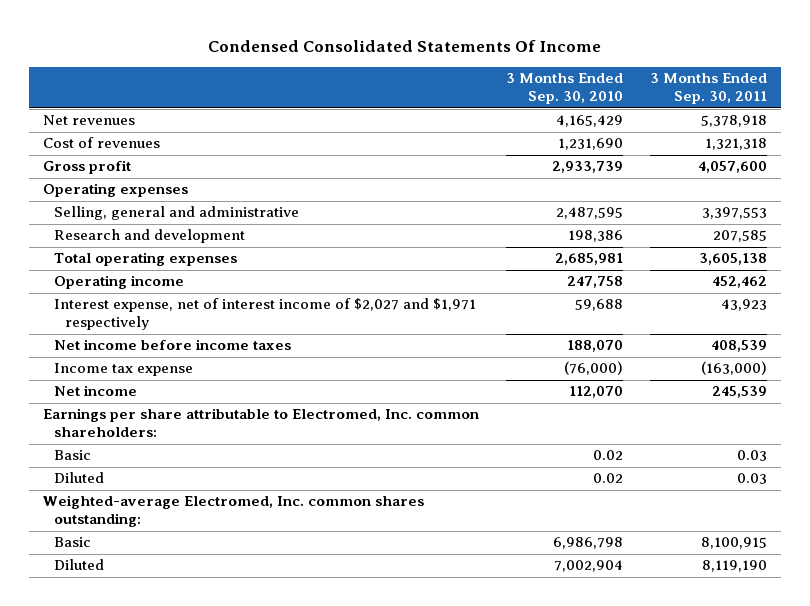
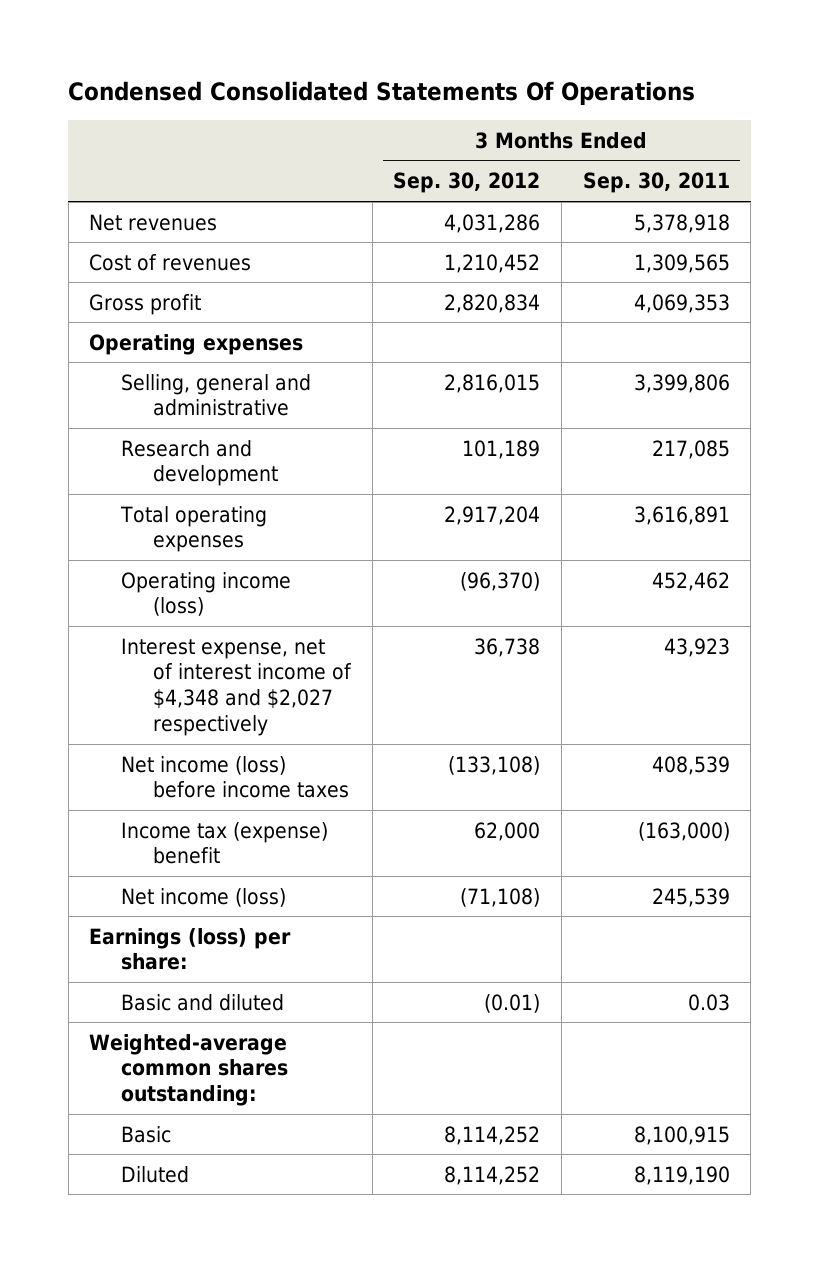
- Condensed Consolidated Statements Of Income
+ Condensed Consolidated Statements Of Operations
- | 3 Months Ended Sep. 30, 2010 | 3 Months Ended Sep. 30, 2011
+ | 3 Months Ended Sep. 30, 2012 | 3 Months Ended Sep. 30, 2011
- Cost of revenues | 1,231,690 | 1,321,318
- Gross profit | 2,933,739 | 4,057,600
+ Cost of revenues | 1,210,452 | 1,309,565
+ Gross profit | 2,820,834 | 4,069,353
- Selling, general and administrative | 2,487,595 | 3,397,553
- Research and development | 198,386 | 207,585
- Total operating expenses | 2,685,981 | 3,605,138
- Operating income | 247,758 | 452,462
- Interest expense, net of interest income of $2,027 and $1,971 respectively | 59,688 | 43,923
- Net income before income taxes | 188,070 | 408,539
- Income tax expense | (76,000) | (163,000)
- Net income | 112,070 | 245,539
- Earnings per share attributable to Electromed, Inc. common shareholders:
- Basic | 0.02 | 0.03
- Diluted | 0.02 | 0.03
- Weighted-average Electromed, Inc. common shares outstanding:
+ Selling, general and administrative | 2,816,015 | 3,399,806
+ Research and development | 101,189 | 217,085
+ Total operating expenses | 2,917,204 | 3,616,891
+ Operating income (loss) | (96,370) | 452,462
+ Interest expense, net of interest income of $4,348 and $2,027 respectively | 36,738 | 43,923
+ Net income (loss) before income taxes | (133,108) | 408,539
+ Income tax (expense) benefit | 62,000 | (163,000)
+ Net income (loss) | (71,108) | 245,539
+ Earnings (loss) per share:
+ Basic and diluted | (0.01) | 0.03
+ Weighted-average common shares outstanding:

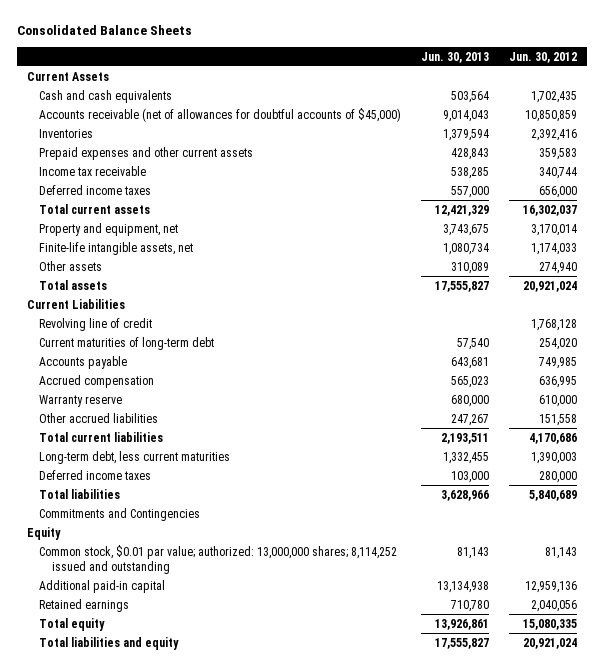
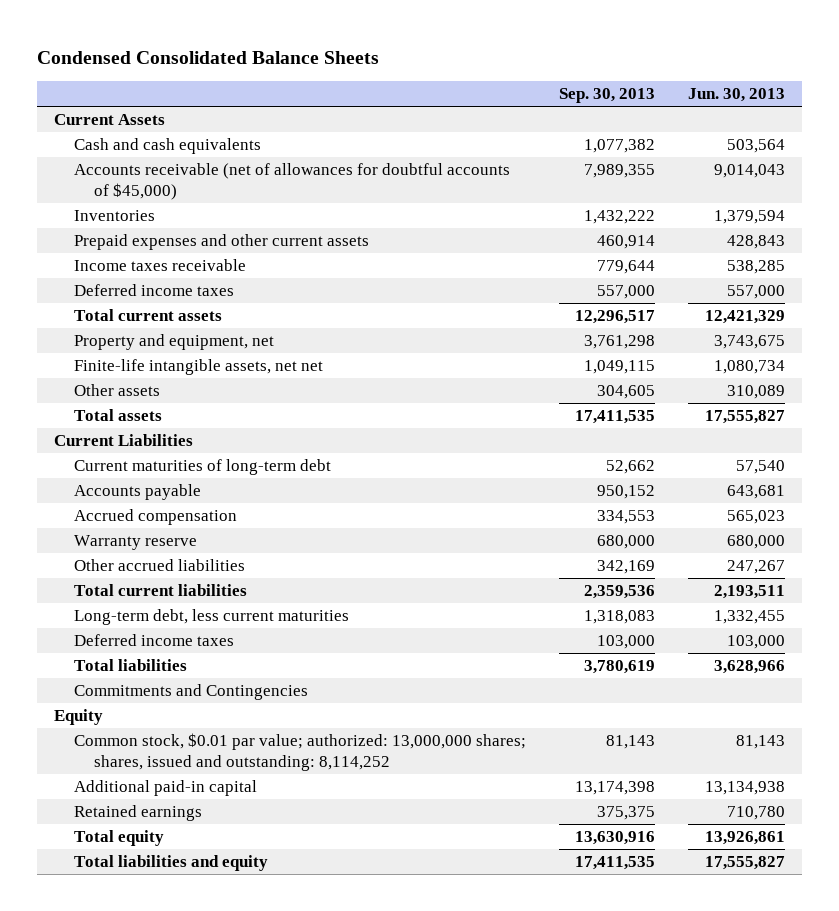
- Consolidated Balance Sheets
+ Condensed Consolidated Balance Sheets
- | Jun. 30, 2013 | Jun. 30, 2012
+ | Sep. 30, 2013 | Jun. 30, 2013
- Income tax receivable | 538,285 | 340,744
+ Income taxes receivable | 779,644 | 538,285
- Finite-life intangible assets, net | 1,080,734 | 1,174,033
+ Finite-life intangible assets, net net | 1,049,115 | 1,080,734
- Revolving line of credit | | 1,768,128
- Common stock, $0.01 par value; authorized: 13,000,000 shares; 8,114,252 issued and outstanding | 81,143 | 81,143
+ Common stock, $0.01 par value; authorized: 13,000,000 shares; shares, issued and outstanding: 8,114,252 | 81,143 | 81,143

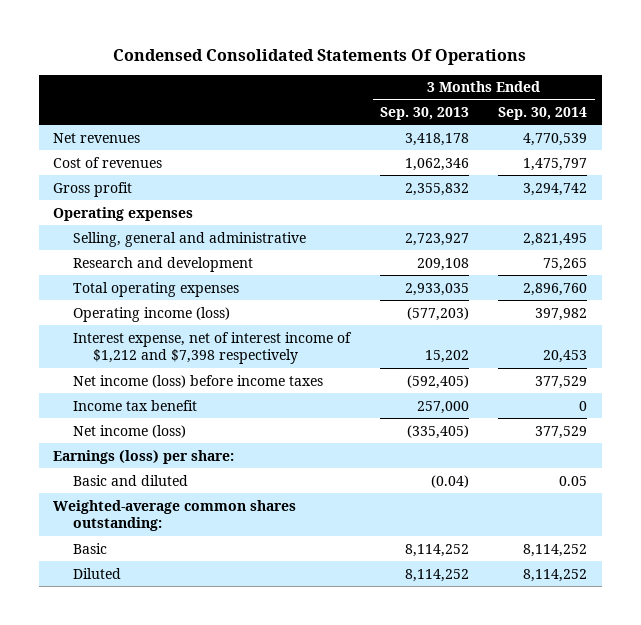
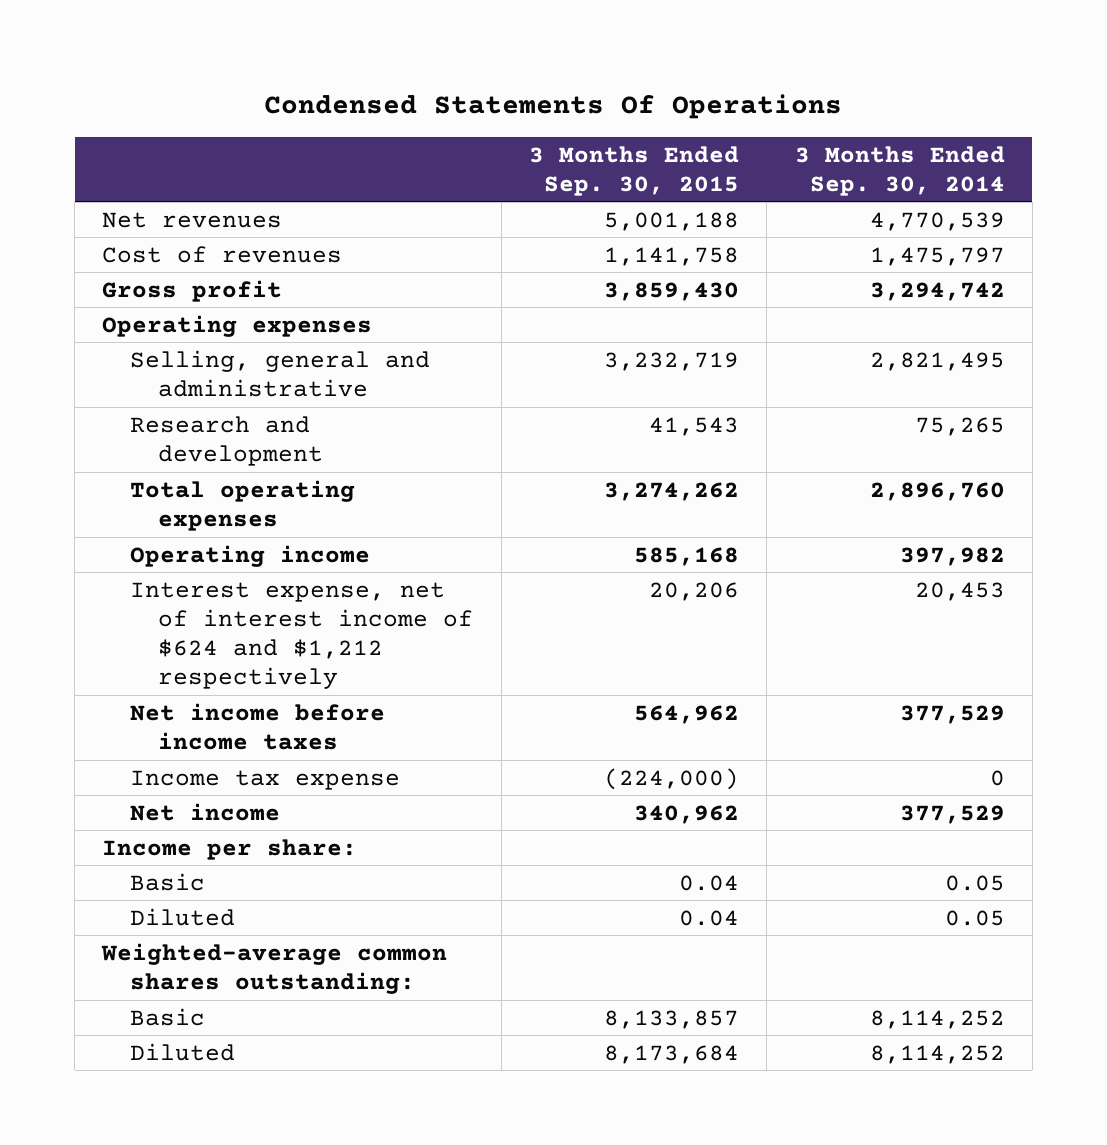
- Condensed Consolidated Statements Of Operations
+ Condensed Statements Of Operations
- | 3 Months Ended Sep. 30, 2013 | 3 Months Ended Sep. 30, 2014
+ | 3 Months Ended Sep. 30, 2015 | 3 Months Ended Sep. 30, 2014
- Operating income (loss) | (577,203) | 397,982
- Interest expense, net of interest income of $1,212 and $7,398 respectively | 15,202 | 20,453
- Net income (loss) before income taxes | (592,405) | 377,529
- Income tax benefit | 257,000 | 0
- Net income (loss) | (335,405) | 377,529
- Earnings (loss) per share:
- Basic and diluted | (0.04) | 0.05
+ Operating income | 585,168 | 397,982
+ Interest expense, net of interest income of $624 and $1,212 respectively | 20,206 | 20,453
+ Net income before income taxes | 564,962 | 377,529
+ Income tax expense | (224,000) | 0
+ Net income | 340,962 | 377,529
+ Income per share:
+ Basic | 0.04 | 0.05
+ Diluted | 0.04 | 0.05

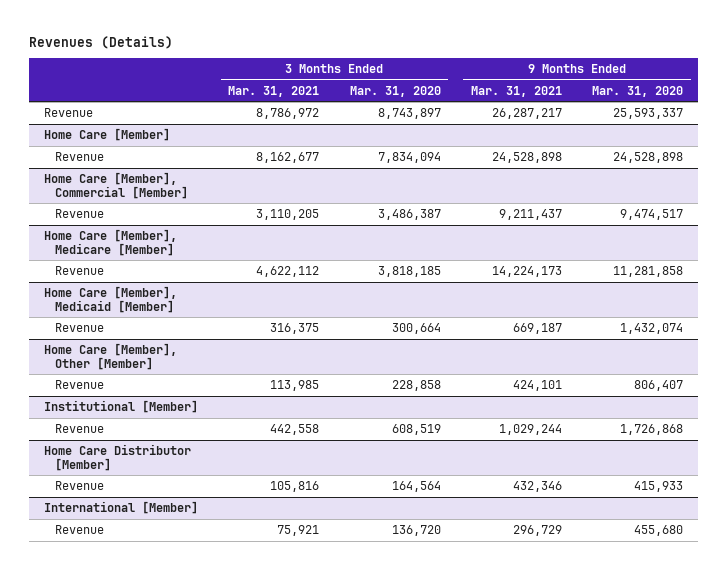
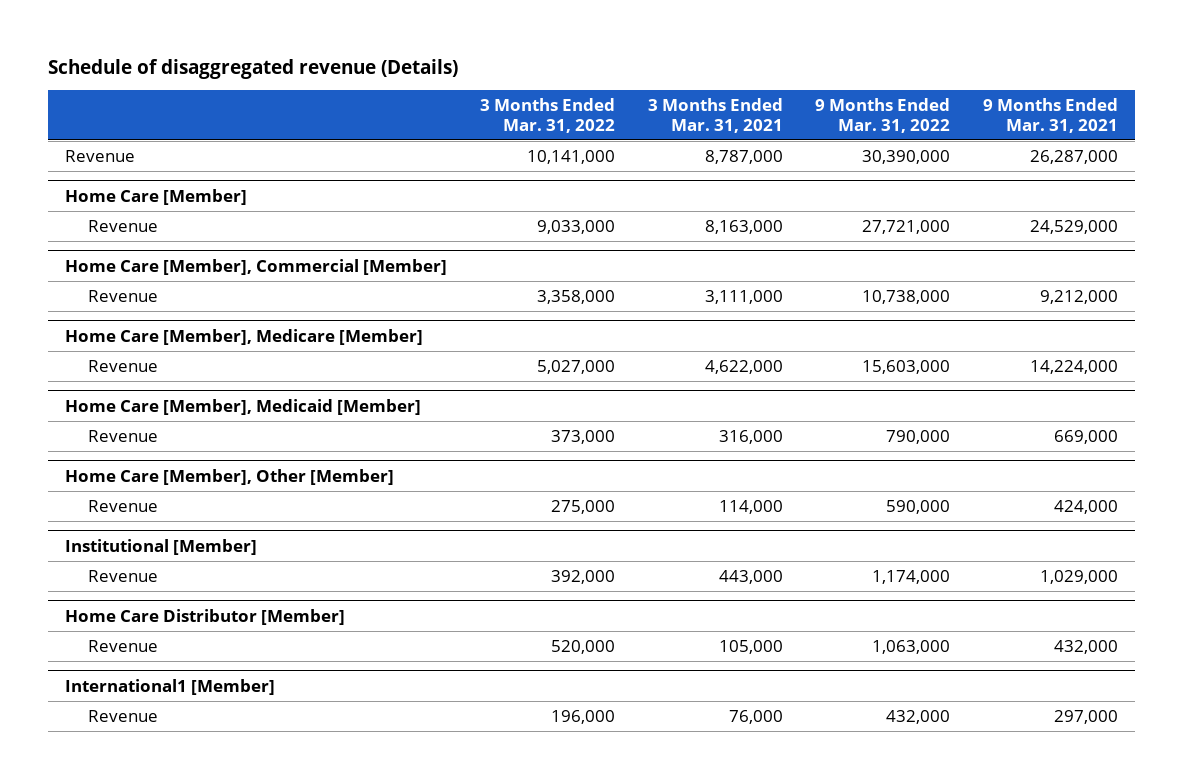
- Revenues (Details)
+ Schedule of disaggregated revenue (Details)
- | 3 Months Ended Mar. 31, 2021 | 3 Months Ended Mar. 31, 2020 | 9 Months Ended Mar. 31, 2021 | 9 Months Ended Mar. 31, 2020
+ | 3 Months Ended Mar. 31, 2022 | 3 Months Ended Mar. 31, 2021 | 9 Months Ended Mar. 31, 2022 | 9 Months Ended Mar. 31, 2021
- Revenue | 8,786,972 | 8,743,897 | 26,287,217 | 25,593,337
+ Revenue | 10,141,000 | 8,787,000 | 30,390,000 | 26,287,000
@ Home Care [Member]
- Revenue | 8,162,677 | 7,834,094 | 24,528,898 | 24,528,898
+ Revenue | 9,033,000 | 8,163,000 | 27,721,000 | 24,529,000
@ Home Care [Member], Commercial [Member]
- Revenue | 3,110,205 | 3,486,387 | 9,211,437 | 9,474,517
+ Revenue | 3,358,000 | 3,111,000 | 10,738,000 | 9,212,000
@ Home Care [Member], Medicare [Member]
- Revenue | 4,622,112 | 3,818,185 | 14,224,173 | 11,281,858
+ Revenue | 5,027,000 | 4,622,000 | 15,603,000 | 14,224,000
@ Home Care [Member], Medicaid [Member]
- Revenue | 316,375 | 300,664 | 669,187 | 1,432,074
+ Revenue | 373,000 | 316,000 | 790,000 | 669,000
@ Home Care [Member], Other [Member]
- Revenue | 113,985 | 228,858 | 424,101 | 806,407
+ Revenue | 275,000 | 114,000 | 590,000 | 424,000
@ Institutional [Member]
- Revenue | 442,558 | 608,519 | 1,029,244 | 1,726,868
+ Revenue | 392,000 | 443,000 | 1,174,000 | 1,029,000
@ Home Care Distributor [Member]
- Revenue | 105,816 | 164,564 | 432,346 | 415,933
- International [Member]
- Revenue | 75,921 | 136,720 | 296,729 | 455,680
@ Home Care Distributor [Member]
+ Revenue | 520,000 | 105,000 | 1,063,000 | 432,000
+ International1 [Member]
+ Revenue | 196,000 | 76,000 | 432,000 | 297,000

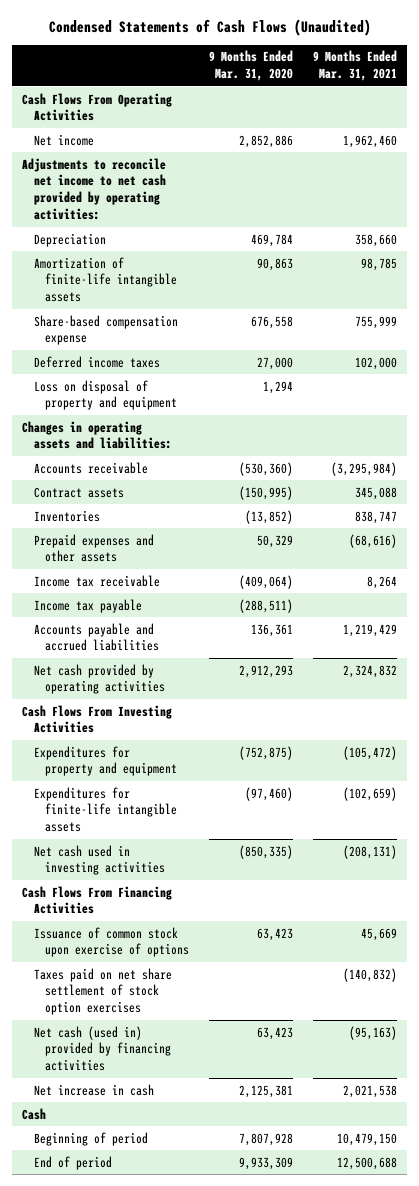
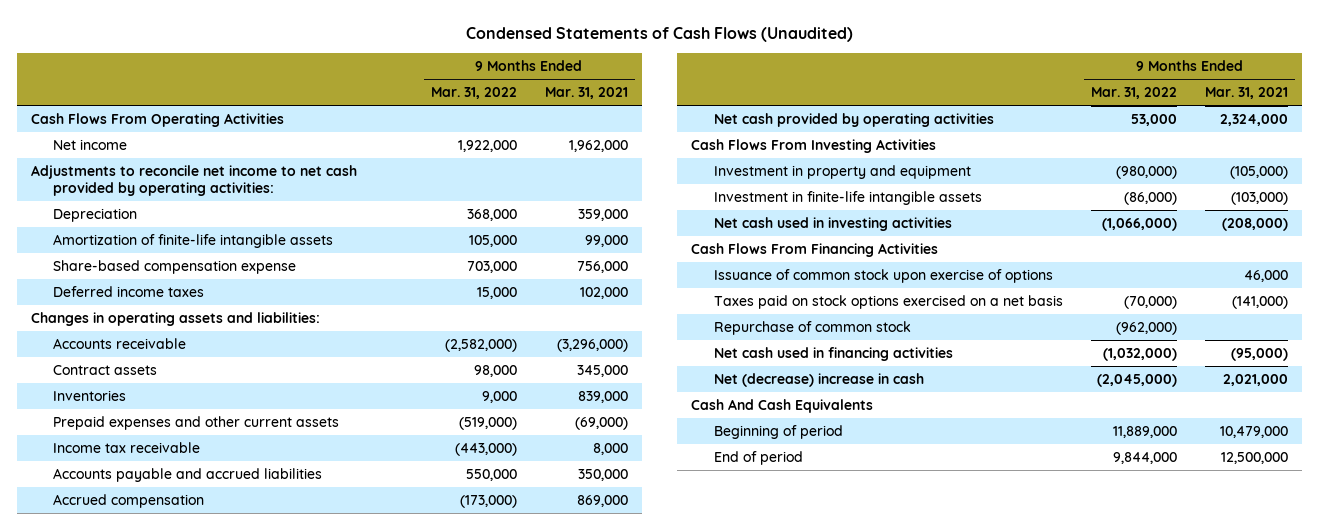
- | 9 Months Ended Mar. 31, 2020 | 9 Months Ended Mar. 31, 2021
+ | 9 Months Ended Mar. 31, 2022 | 9 Months Ended Mar. 31, 2021
- Net income | 2,852,886 | 1,962,460
+ Net income | 1,922,000 | 1,962,000
- Depreciation | 469,784 | 358,660
- Amortization of finite-life intangible assets | 90,863 | 98,785
- Share-based compensation expense | 676,558 | 755,999
+ Depreciation | 368,000 | 359,000
+ Amortization of finite-life intangible assets | 105,000 | 99,000
+ Share-based compensation expense | 703,000 | 756,000
- Loss on disposal of property and equipment | 1,294 |
- Accounts receivable | (530,360) | (3,295,984)
- Contract assets | (150,995) | 345,088
- Inventories | (13,852) | 838,747
- Prepaid expenses and other assets | 50,329 | (68,616)
- Income tax receivable | (409,064) | 8,264
- Income tax payable | (288,511) |
- Accounts payable and accrued liabilities | 136,361 | 1,219,429
- Net cash provided by operating activities | 2,912,293 | 2,324,832
+ Accounts receivable | (2,582,000) | (3,296,000)
+ Contract assets | 98,000 | 345,000
+ Inventories | 9,000 | 839,000
+ Prepaid expenses and other current assets | (519,000) | (69,000)
+ Income tax receivable | (443,000) | 8,000
+ Accounts payable and accrued liabilities | 550,000 | 350,000
+ Accrued compensation | (173,000) | 869,000
+ Net cash provided by operating activities | 53,000 | 2,324,000
- Expenditures for property and equipment | (752,875) | (105,472)
- Expenditures for finite-life intangible assets | (97,460) | (102,659)
- Net cash used in investing activities | (850,335) | (208,131)
+ Investment in property and equipment | (980,000) | (105,000)
+ Investment in finite-life intangible assets | (86,000) | (103,000)
+ Net cash used in investing activities | (1,066,000) | (208,000)
- Issuance of common stock upon exercise of options | 63,423 | 45,669
- Taxes paid on net share settlement of stock option exercises | | (140,832)
- Net cash (used in) provided by financing activities | 63,423 | (95,163)
- Net increase in cash | 2,125,381 | 2,021,538
- Cash
- Beginning of period | 7,807,928 | 10,479,150
- End of period | 9,933,309 | 12,500,688
+ Issuance of common stock upon exercise of options | | 46,000
+ Taxes paid on stock options exercised on a net basis | (70,000) | (141,000)
+ Repurchase of common stock | (962,000) |
+ Net cash used in financing activities | (1,032,000) | (95,000)
+ Net (decrease) increase in cash | (2,045,000) | 2,021,000
+ Cash And Cash Equivalents
+ Beginning of period | 11,889,000 | 10,479,000
+ End of period | 9,844,000 | 12,500,000

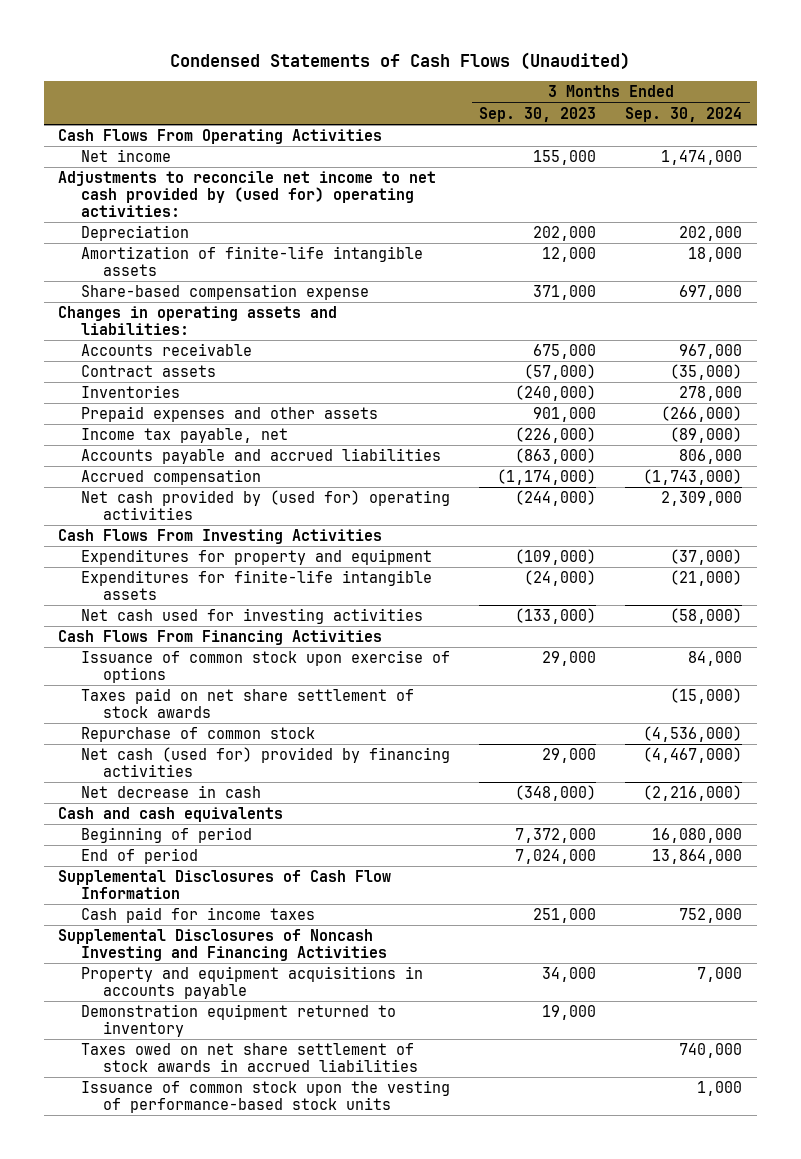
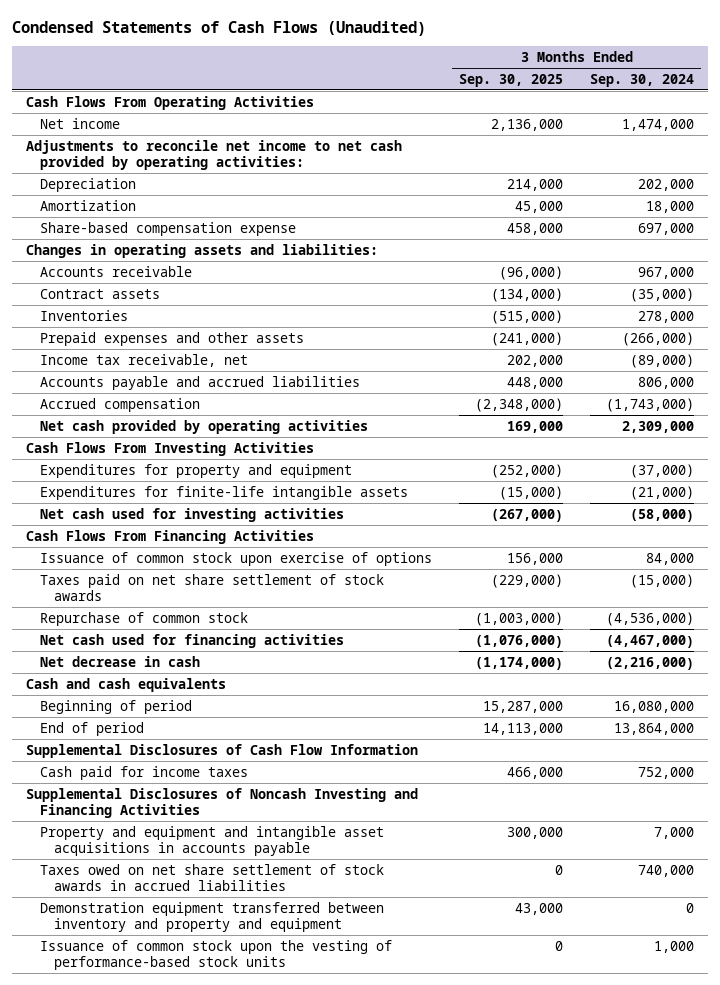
- | 3 Months Ended Sep. 30, 2023 | 3 Months Ended Sep. 30, 2024
+ | 3 Months Ended Sep. 30, 2025 | 3 Months Ended Sep. 30, 2024
- Adjustments to reconcile net income to net cash provided by (used for) operating activities:
+ Adjustments to reconcile net income to net cash provided by operating activities:
- Amortization of finite-life intangible assets | 12,000 | 18,000
+ Amortization | 45,000 | 18,000
- Income tax payable, net | (226,000) | (89,000)
+ Income tax receivable, net | 202,000 | (89,000)
- Net cash provided by (used for) operating activities | (244,000) | 2,309,000
+ Net cash provided by operating activities | 169,000 | 2,309,000
- Net cash (used for) provided by financing activities | 29,000 | (4,467,000)
+ Net cash used for financing activities | (1,076,000) | (4,467,000)
- Property and equipment acquisitions in accounts payable | 34,000 | 7,000
- Demonstration equipment returned to inventory | 19,000 |
+ Property and equipment and intangible asset acquisitions in accounts payable | 300,000 | 7,000
+ Demonstration equipment transferred between inventory and property and equipment | 43,000 | 0

